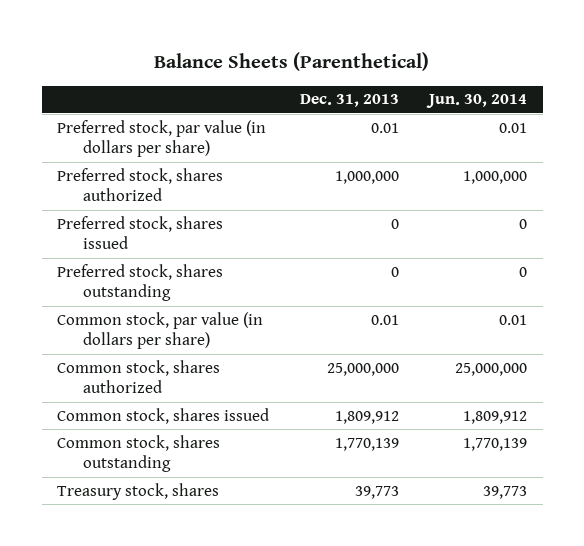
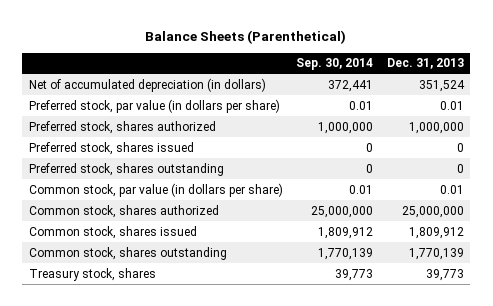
- | Dec. 31, 2013 | Jun. 30, 2014
+ | Sep. 30, 2014 | Dec. 31, 2013
+ Net of accumulated depreciation (in dollars) | 372,441 | 351,524

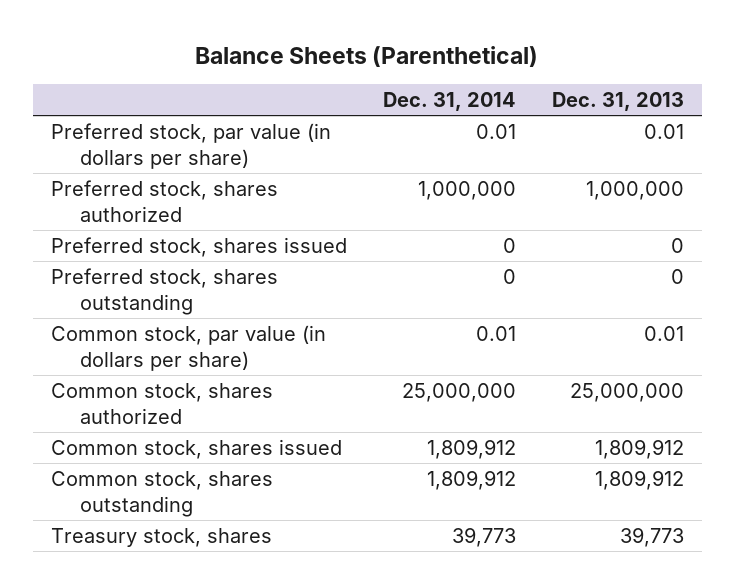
- | Sep. 30, 2014 | Dec. 31, 2013
+ | Dec. 31, 2014 | Dec. 31, 2013
- Net of accumulated depreciation (in dollars) | 372,441 | 351,524
- Common stock, shares outstanding | 1,770,139 | 1,770,139
+ Common stock, shares outstanding | 1,809,912 | 1,809,912

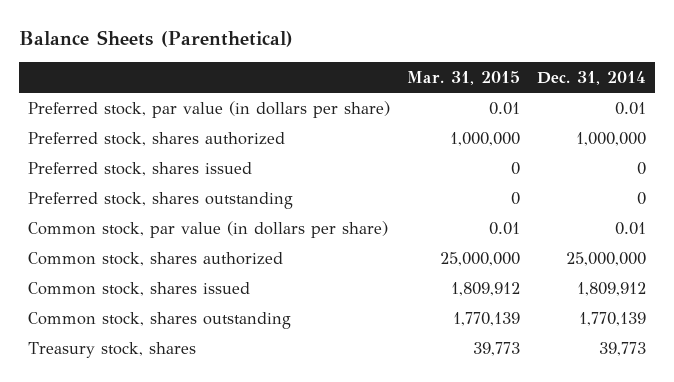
- | Dec. 31, 2014 | Dec. 31, 2013
+ | Mar. 31, 2015 | Dec. 31, 2014
- Common stock, shares outstanding | 1,809,912 | 1,809,912
+ Common stock, shares outstanding | 1,770,139 | 1,770,139

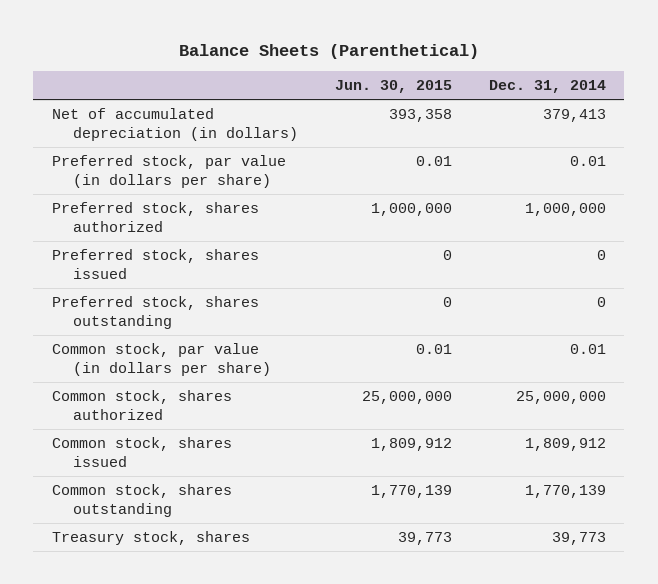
- | Mar. 31, 2015 | Dec. 31, 2014
+ | Jun. 30, 2015 | Dec. 31, 2014
+ Net of accumulated depreciation (in dollars) | 393,358 | 379,413

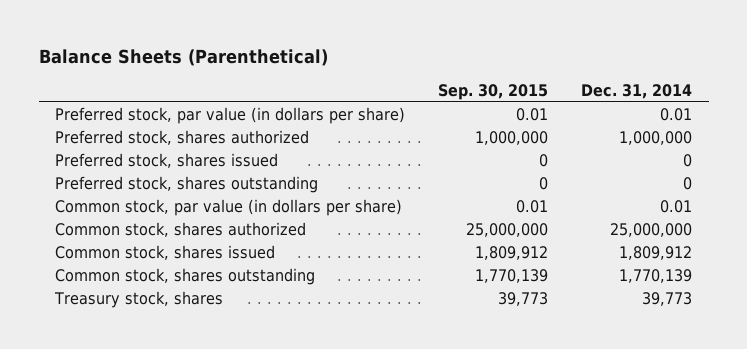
- | Jun. 30, 2015 | Dec. 31, 2014
+ | Sep. 30, 2015 | Dec. 31, 2014
- Net of accumulated depreciation (in dollars) | 393,358 | 379,413

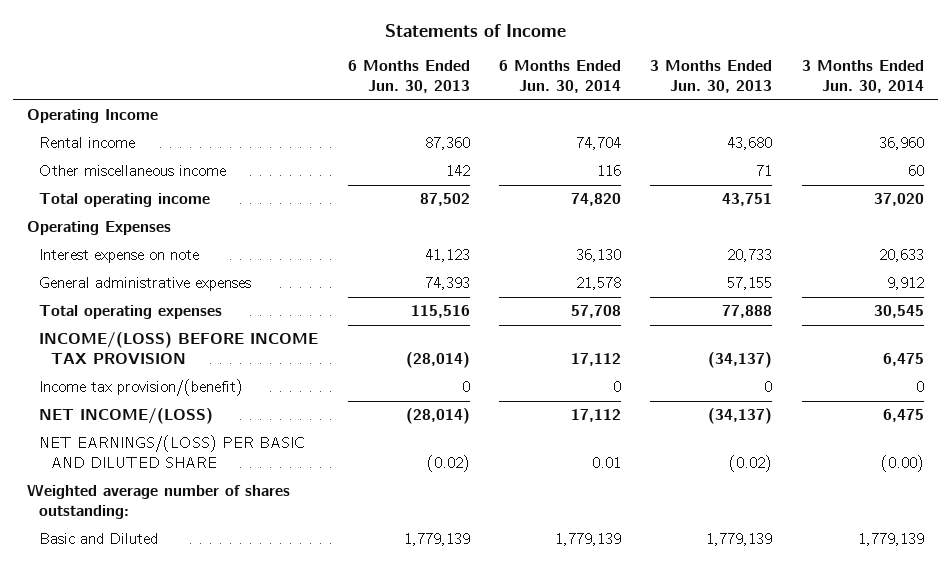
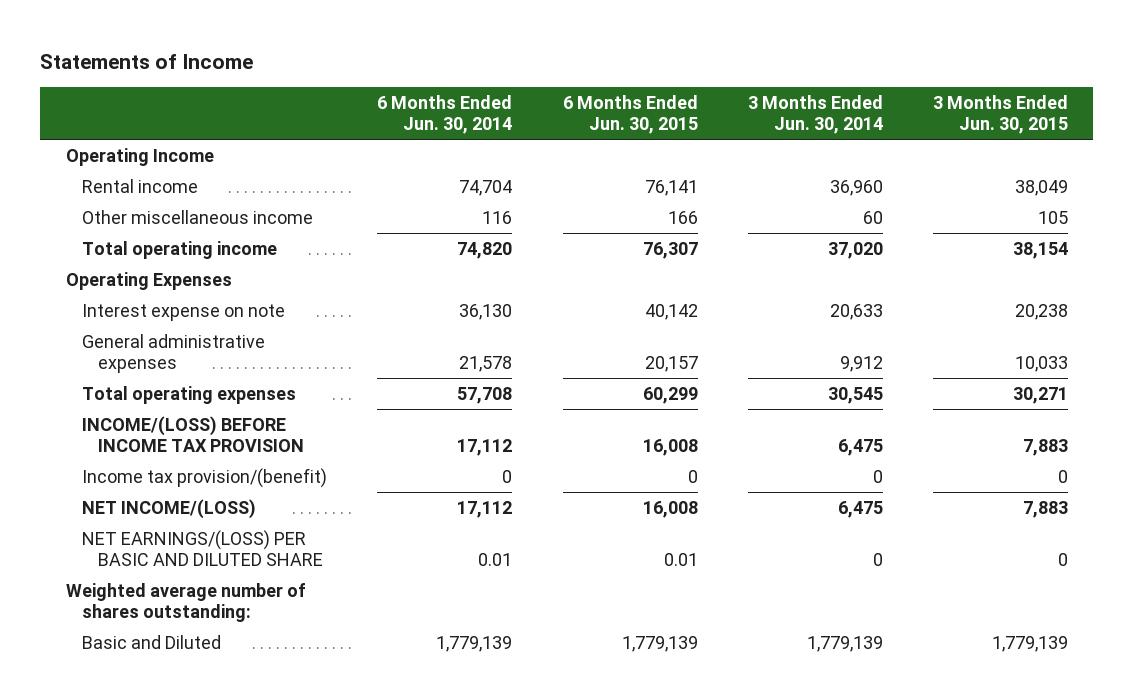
- | 6 Months Ended Jun. 30, 2013 | 6 Months Ended Jun. 30, 2014 | 3 Months Ended Jun. 30, 2013 | 3 Months Ended Jun. 30, 2014
+ | 6 Months Ended Jun. 30, 2014 | 6 Months Ended Jun. 30, 2015 | 3 Months Ended Jun. 30, 2014 | 3 Months Ended Jun. 30, 2015
- NET EARNINGS/(LOSS) PER BASIC AND DILUTED SHARE | (0.02) | 0.01 | (0.02) | (0.00)
+ NET EARNINGS/(LOSS) PER BASIC AND DILUTED SHARE | 0.01 | 0.01 | 0 | 0

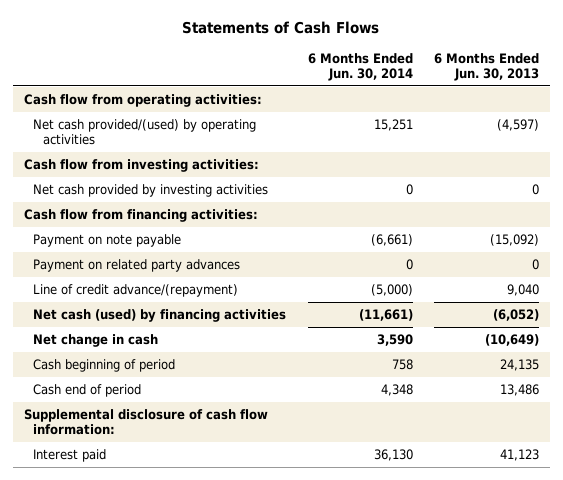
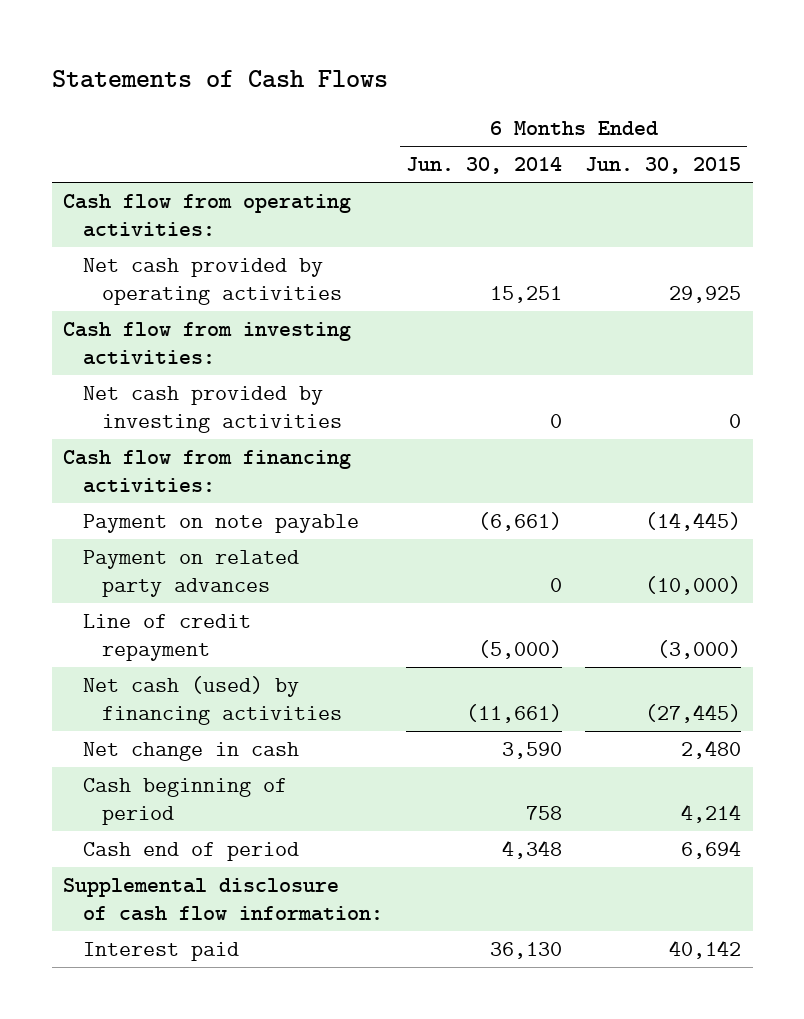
- | 6 Months Ended Jun. 30, 2014 | 6 Months Ended Jun. 30, 2013
+ | 6 Months Ended Jun. 30, 2014 | 6 Months Ended Jun. 30, 2015
- Net cash provided/(used) by operating activities | 15,251 | (4,597)
+ Net cash provided by operating activities | 15,251 | 29,925
- Line of credit advance/(repayment) | (5,000) | 9,040
+ Line of credit repayment | (5,000) | (3,000)

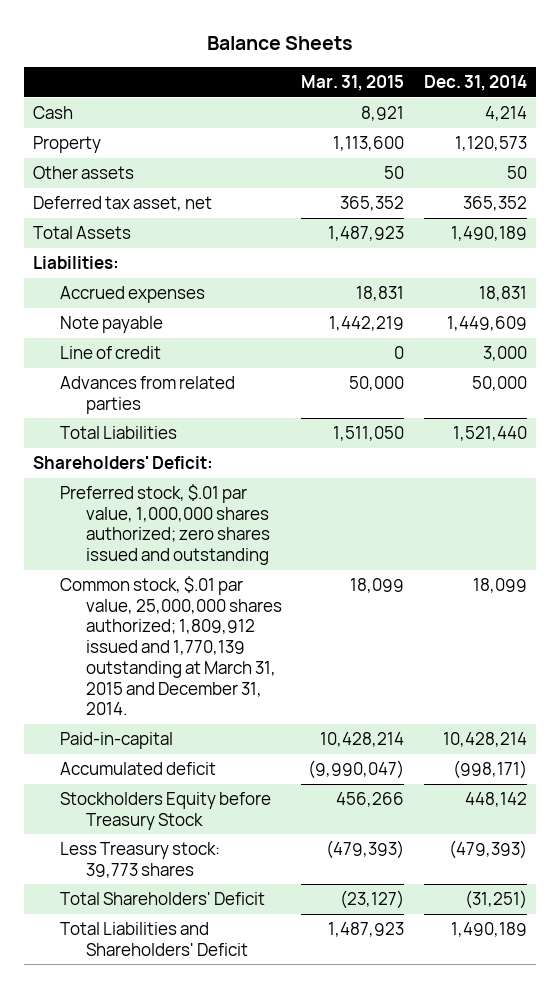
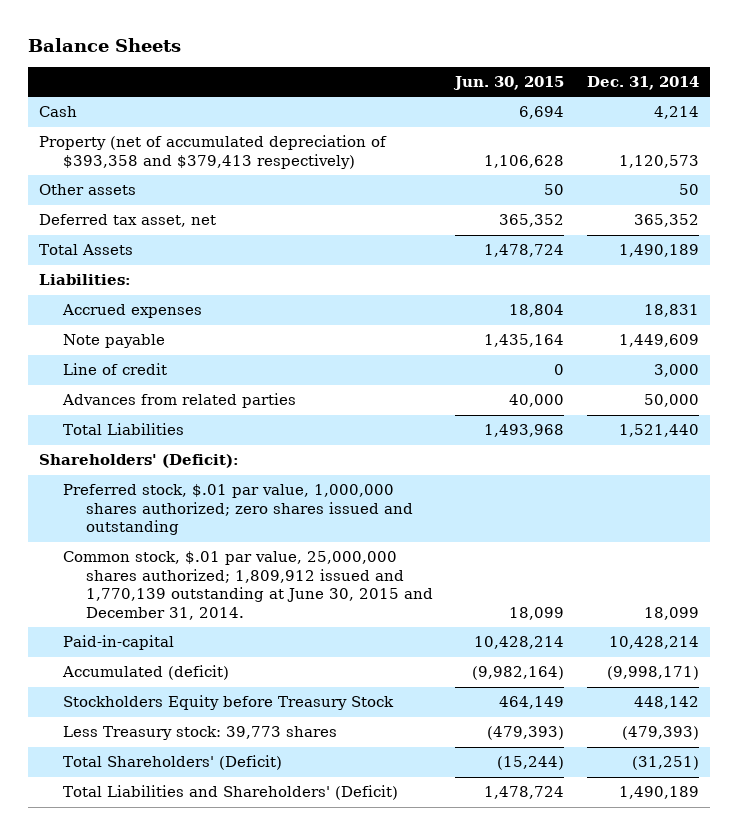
- | Mar. 31, 2015 | Dec. 31, 2014
+ | Jun. 30, 2015 | Dec. 31, 2014
- Property | 1,113,600 | 1,120,573
+ Property (net of accumulated depreciation of $393,358 and $379,413 respectively) | 1,106,628 | 1,120,573
- Shareholders' Deficit:
+ Shareholders' (Deficit):
- Common stock, $.01 par value, 25,000,000 shares authorized; 1,809,912 issued and 1,770,139 outstanding at March 31, 2015 and December 31, 2014. | 18,099 | 18,099
+ Common stock, $.01 par value, 25,000,000 shares authorized; 1,809,912 issued and 1,770,139 outstanding at June 30, 2015 and December 31, 2014. | 18,099 | 18,099
- Accumulated deficit | (9,990,047) | (998,171)
+ Accumulated (deficit) | (9,982,164) | (9,998,171)
- Total Shareholders' Deficit | (23,127) | (31,251)
- Total Liabilities and Shareholders' Deficit | 1,487,923 | 1,490,189
+ Total Shareholders' (Deficit) | (15,244) | (31,251)
+ Total Liabilities and Shareholders' (Deficit) | 1,478,724 | 1,490,189

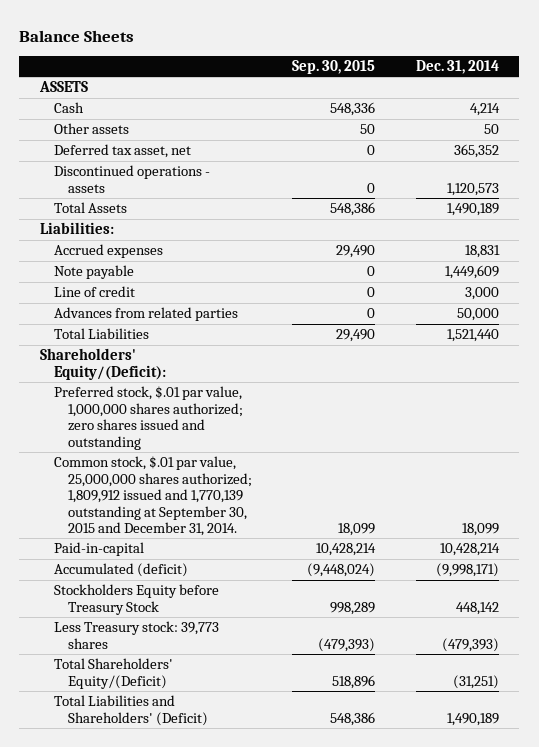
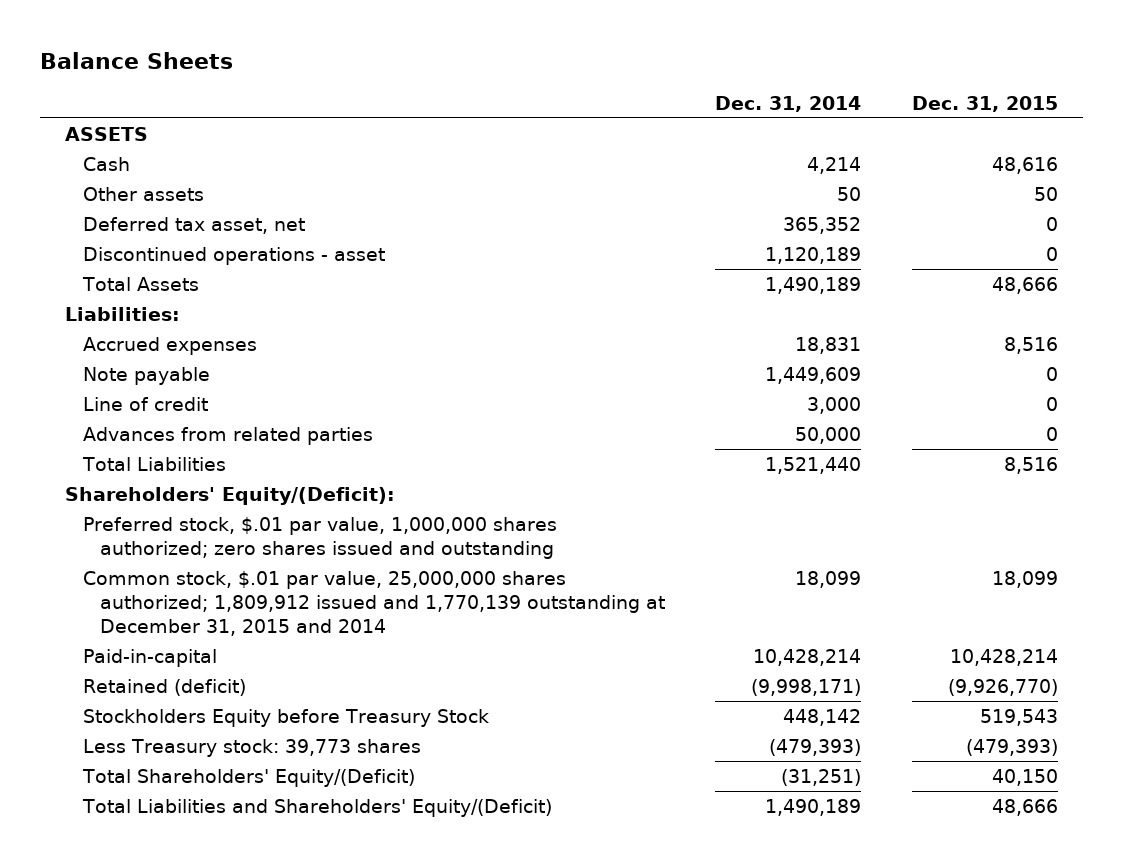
- | Sep. 30, 2015 | Dec. 31, 2014
+ | Dec. 31, 2014 | Dec. 31, 2015
- Discontinued operations - assets | 0 | 1,120,573
+ Discontinued operations - asset | 1,120,189 | 0
- Common stock, $.01 par value, 25,000,000 shares authorized; 1,809,912 issued and 1,770,139 outstanding at September 30, 2015 and December 31, 2014. | 18,099 | 18,099
+ Common stock, $.01 par value, 25,000,000 shares authorized; 1,809,912 issued and 1,770,139 outstanding at December 31, 2015 and 2014 | 18,099 | 18,099
- Accumulated (deficit) | (9,448,024) | (9,998,171)
+ Retained (deficit) | (9,998,171) | (9,926,770)
- Total Liabilities and Shareholders' (Deficit) | 548,386 | 1,490,189
+ Total Liabilities and Shareholders' Equity/(Deficit) | 1,490,189 | 48,666

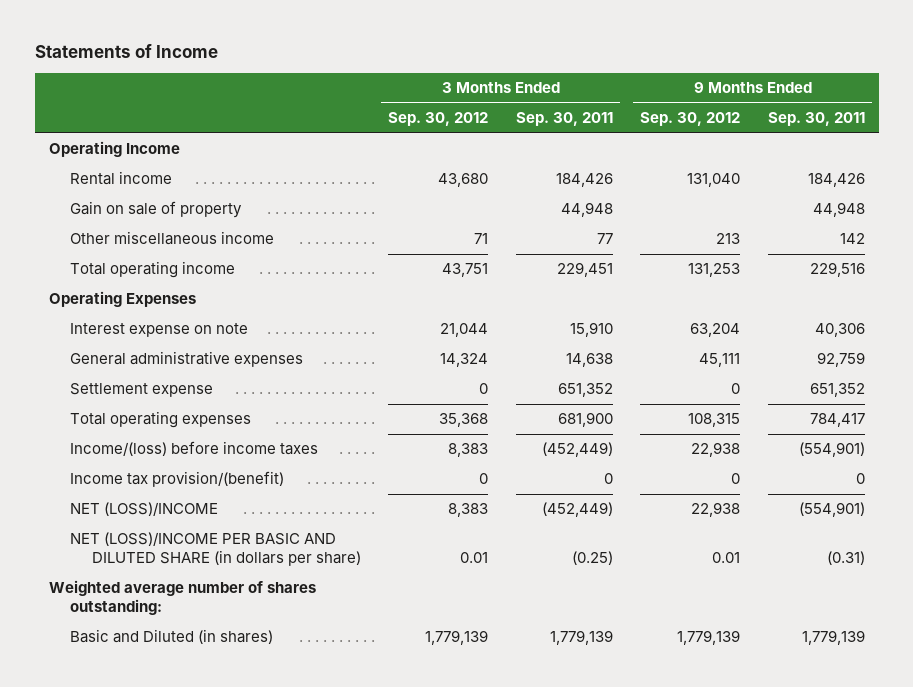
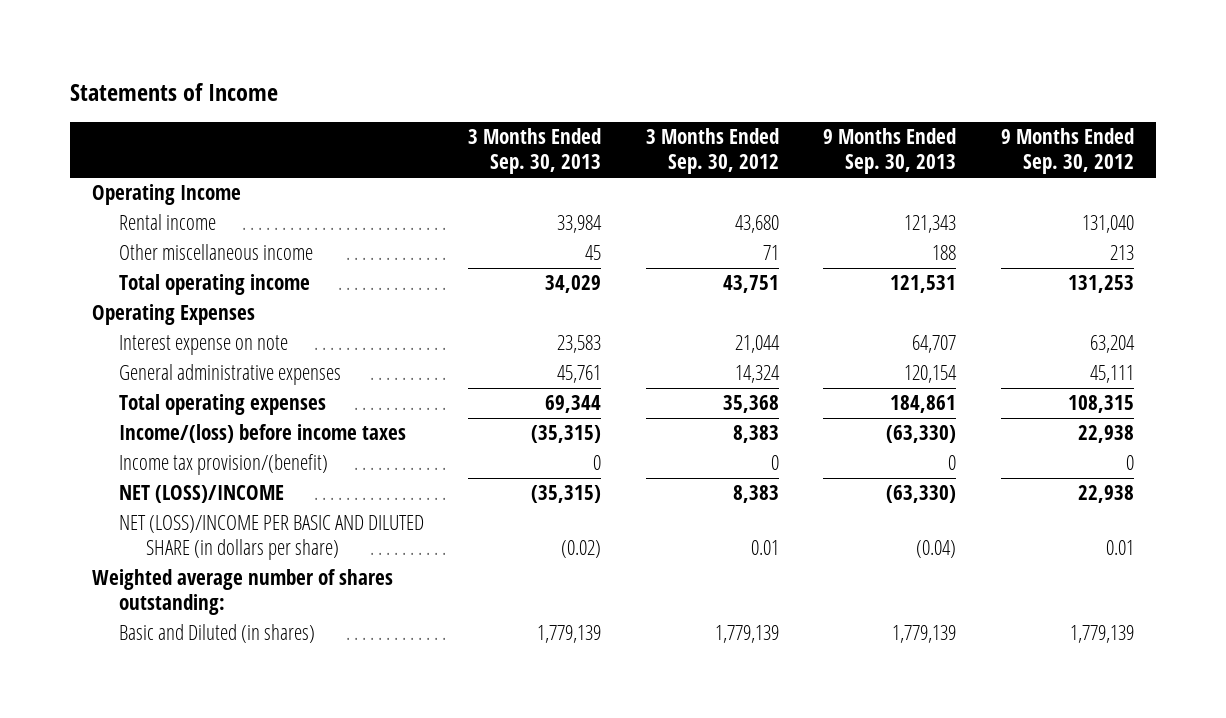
- | 3 Months Ended Sep. 30, 2012 | 3 Months Ended Sep. 30, 2011 | 9 Months Ended Sep. 30, 2012 | 9 Months Ended Sep. 30, 2011
+ | 3 Months Ended Sep. 30, 2013 | 3 Months Ended Sep. 30, 2012 | 9 Months Ended Sep. 30, 2013 | 9 Months Ended Sep. 30, 2012
- Gain on sale of property | | 44,948 | | 44,948
- Settlement expense | 0 | 651,352 | 0 | 651,352

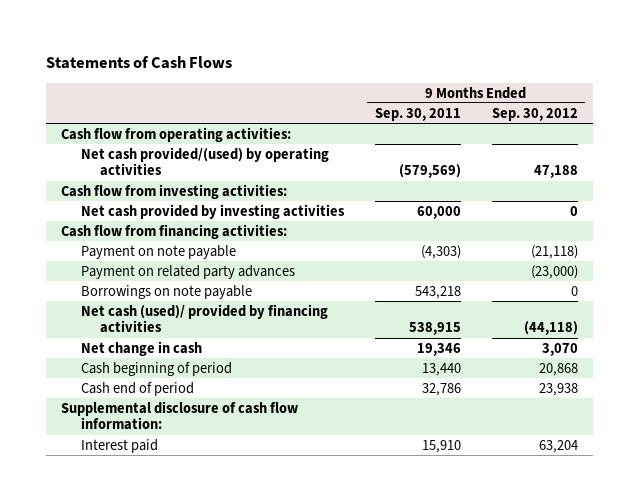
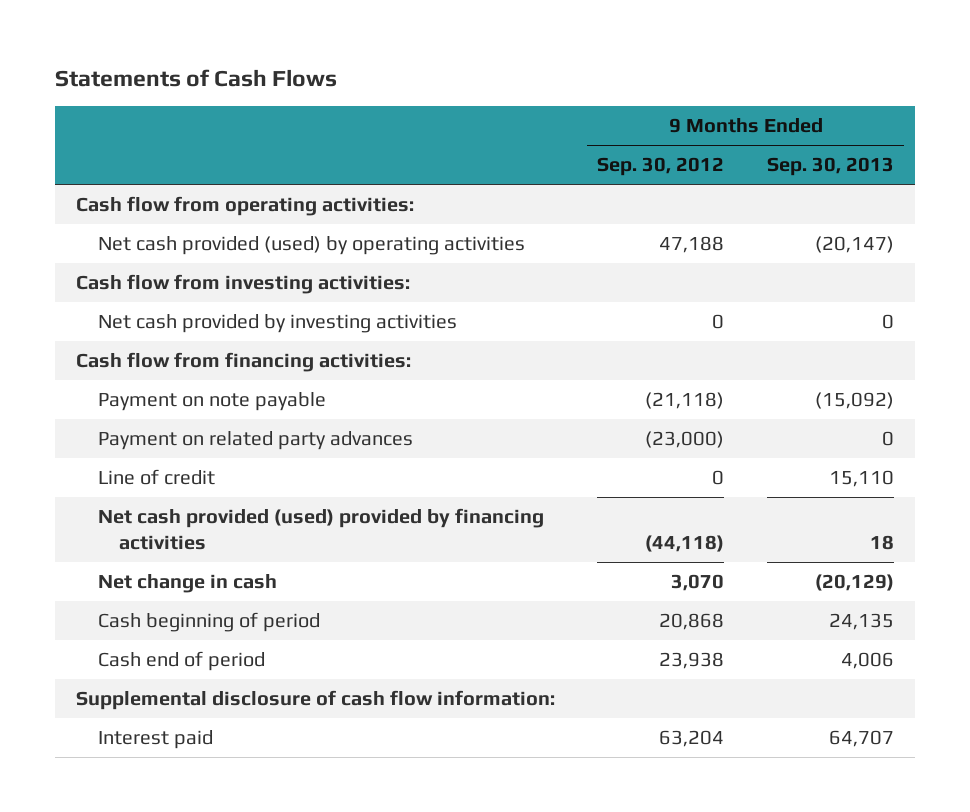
- | 9 Months Ended Sep. 30, 2011 | 9 Months Ended Sep. 30, 2012
+ | 9 Months Ended Sep. 30, 2012 | 9 Months Ended Sep. 30, 2013
- Net cash provided/(used) by operating activities | (579,569) | 47,188
+ Net cash provided (used) by operating activities | 47,188 | (20,147)
- Borrowings on note payable | 543,218 | 0
- Net cash (used)/ provided by financing activities | 538,915 | (44,118)
+ Line of credit | 0 | 15,110
+ Net cash provided (used) provided by financing activities | (44,118) | 18

